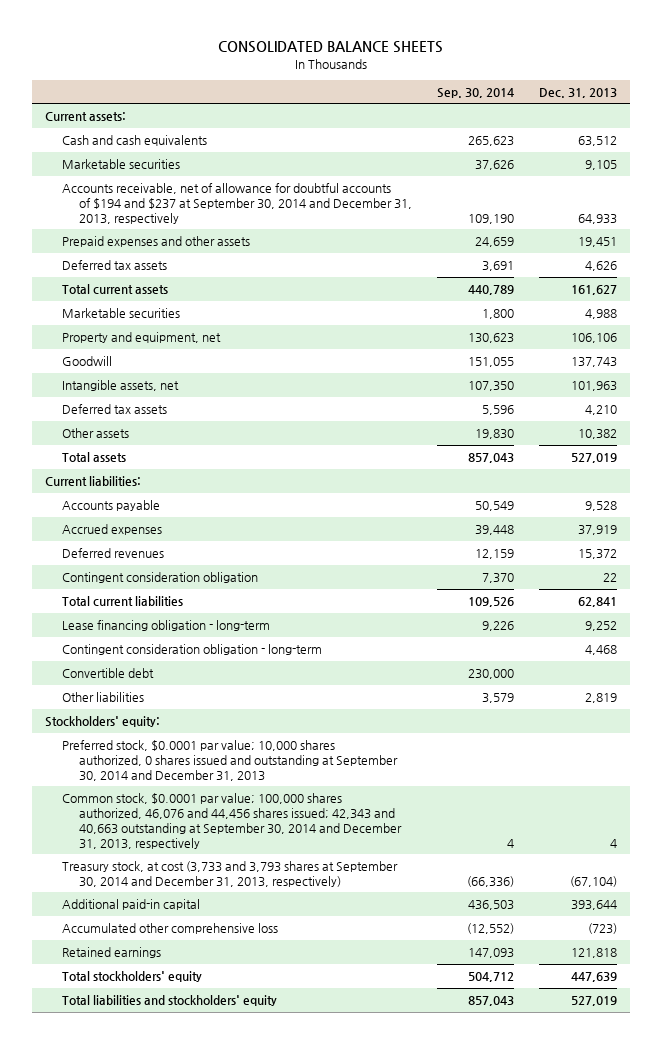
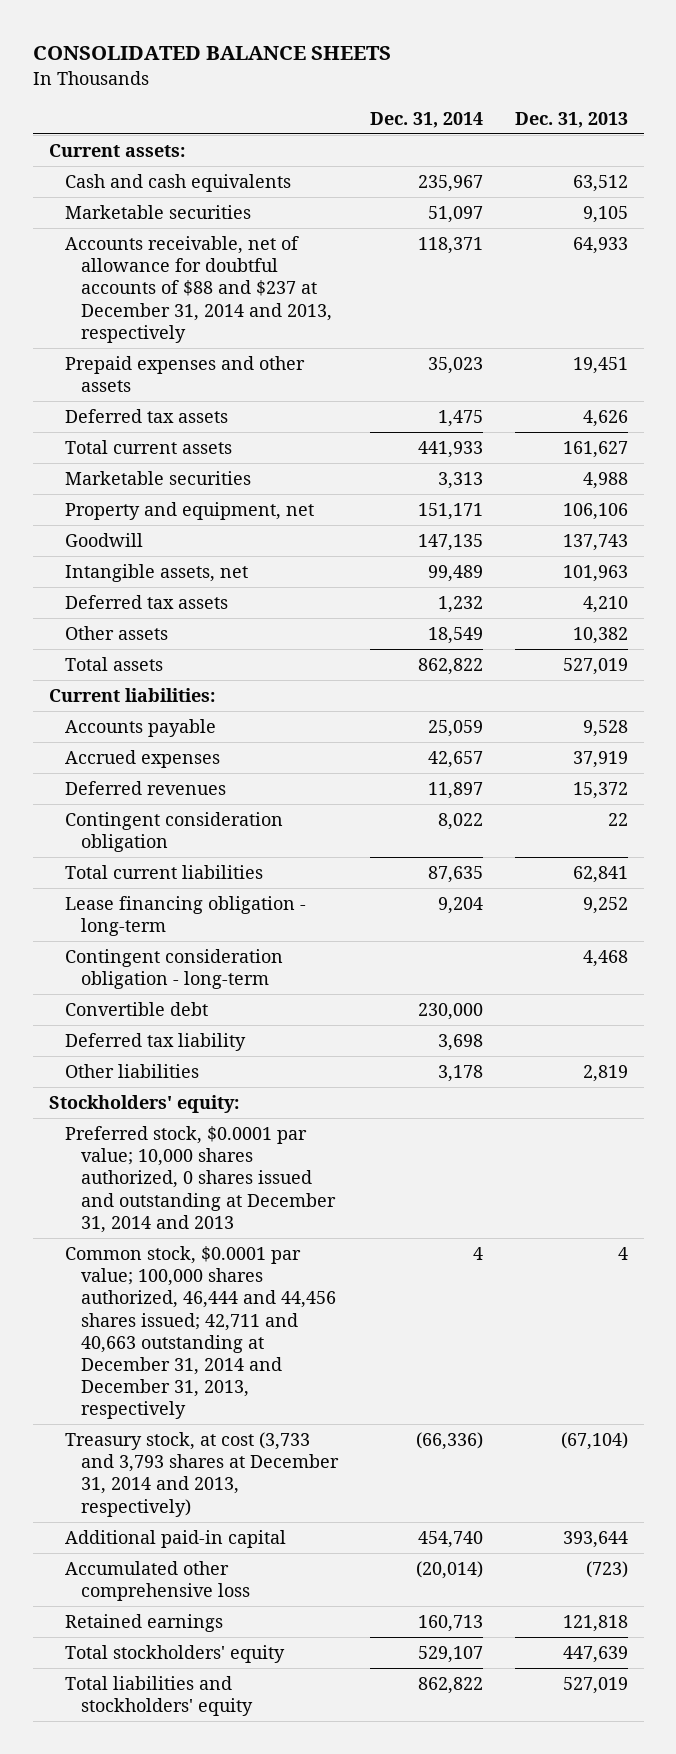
- | Sep. 30, 2014 | Dec. 31, 2013
+ | Dec. 31, 2014 | Dec. 31, 2013
- Accounts receivable, net of allowance for doubtful accounts of $194 and $237 at September 30, 2014 and December 31, 2013, respectively | 109,190 | 64,933
+ Accounts receivable, net of allowance for doubtful accounts of $88 and $237 at December 31, 2014 and 2013, respectively | 118,371 | 64,933
+ Deferred tax liability | 3,698 |
- Preferred stock, $0.0001 par value; 10,000 shares authorized, 0 shares issued and outstanding at September 30, 2014 and December 31, 2013
- Common stock, $0.0001 par value; 100,000 shares authorized, 46,076 and 44,456 shares issued; 42,343 and 40,663 outstanding at September 30, 2014 and December 31, 2013, respectively | 4 | 4
- Treasury stock, at cost (3,733 and 3,793 shares at September 30, 2014 and December 31, 2013, respectively) | (66,336) | (67,104)
+ Preferred stock, $0.0001 par value; 10,000 shares authorized, 0 shares issued and outstanding at December 31, 2014 and 2013
+ Common stock, $0.0001 par value; 100,000 shares authorized, 46,444 and 44,456 shares issued; 42,711 and 40,663 outstanding at December 31, 2014 and December 31, 2013, respectively | 4 | 4
+ Treasury stock, at cost (3,733 and 3,793 shares at December 31, 2014 and 2013, respectively) | (66,336) | (67,104)

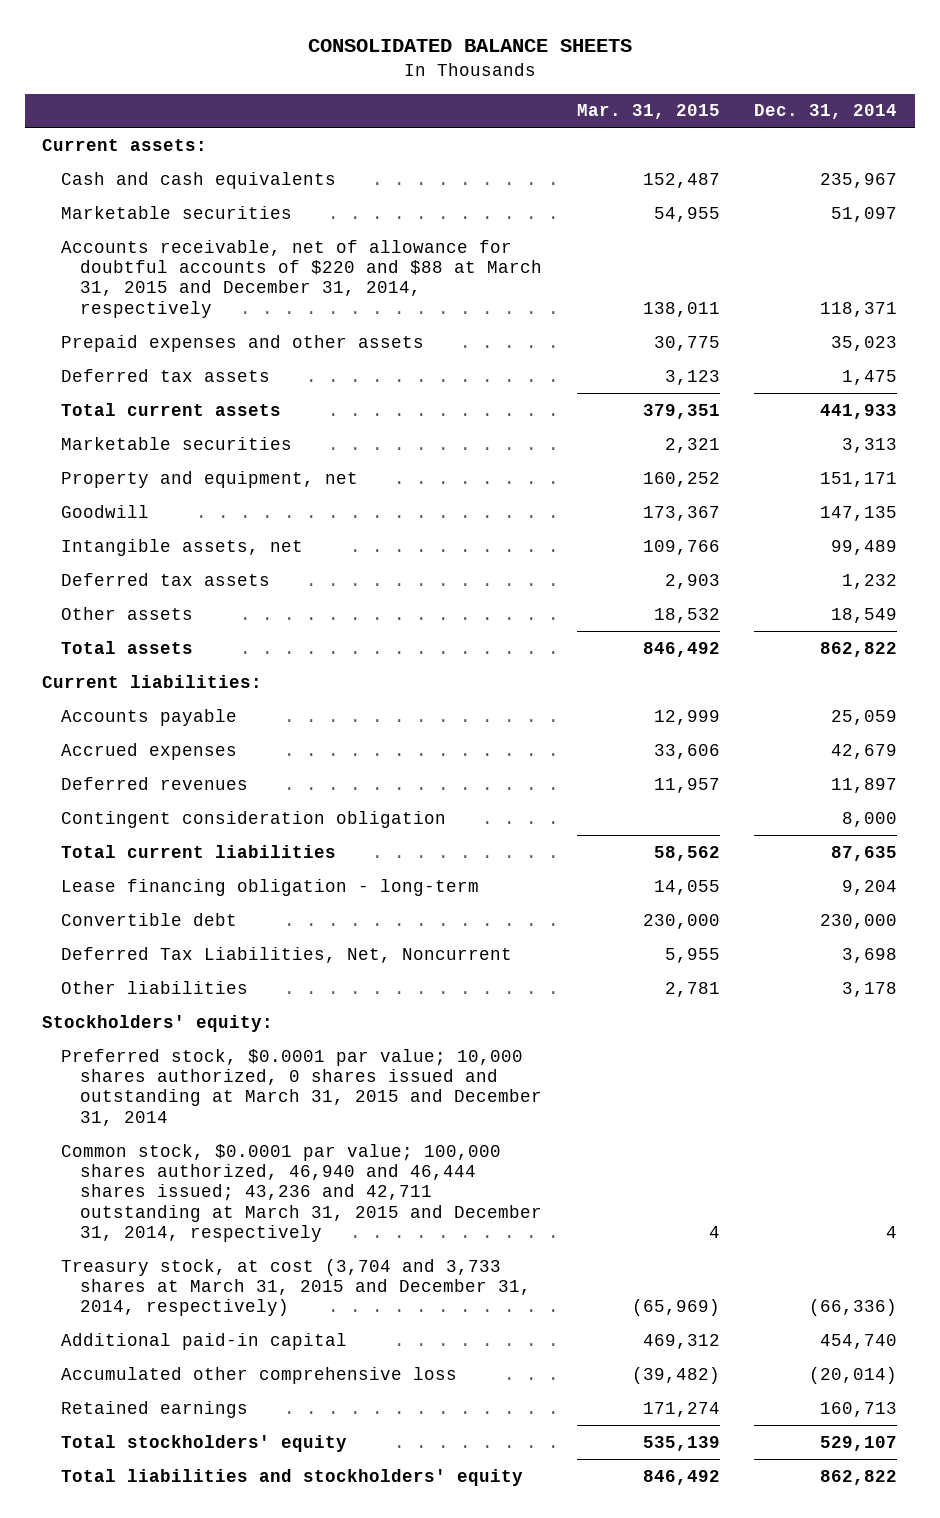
- | Dec. 31, 2014 | Dec. 31, 2013
+ | Mar. 31, 2015 | Dec. 31, 2014
- Accounts receivable, net of allowance for doubtful accounts of $88 and $237 at December 31, 2014 and 2013, respectively | 118,371 | 64,933
+ Accounts receivable, net of allowance for doubtful accounts of $220 and $88 at March 31, 2015 and December 31, 2014, respectively | 138,011 | 118,371
- Accrued expenses | 42,657 | 37,919
+ Accrued expenses | 33,606 | 42,679
- Contingent consideration obligation | 8,022 | 22
+ Contingent consideration obligation | | 8,000
- Contingent consideration obligation - long-term | | 4,468
- Deferred tax liability | 3,698 |
+ Deferred Tax Liabilities, Net, Noncurrent | 5,955 | 3,698
- Preferred stock, $0.0001 par value; 10,000 shares authorized, 0 shares issued and outstanding at December 31, 2014 and 2013
- Common stock, $0.0001 par value; 100,000 shares authorized, 46,444 and 44,456 shares issued; 42,711 and 40,663 outstanding at December 31, 2014 and December 31, 2013, respectively | 4 | 4
- Treasury stock, at cost (3,733 and 3,793 shares at December 31, 2014 and 2013, respectively) | (66,336) | (67,104)
+ Preferred stock, $0.0001 par value; 10,000 shares authorized, 0 shares issued and outstanding at March 31, 2015 and December 31, 2014
+ Common stock, $0.0001 par value; 100,000 shares authorized, 46,940 and 46,444 shares issued; 43,236 and 42,711 outstanding at March 31, 2015 and December 31, 2014, respectively | 4 | 4
+ Treasury stock, at cost (3,704 and 3,733 shares at March 31, 2015 and December 31, 2014, respectively) | (65,969) | (66,336)

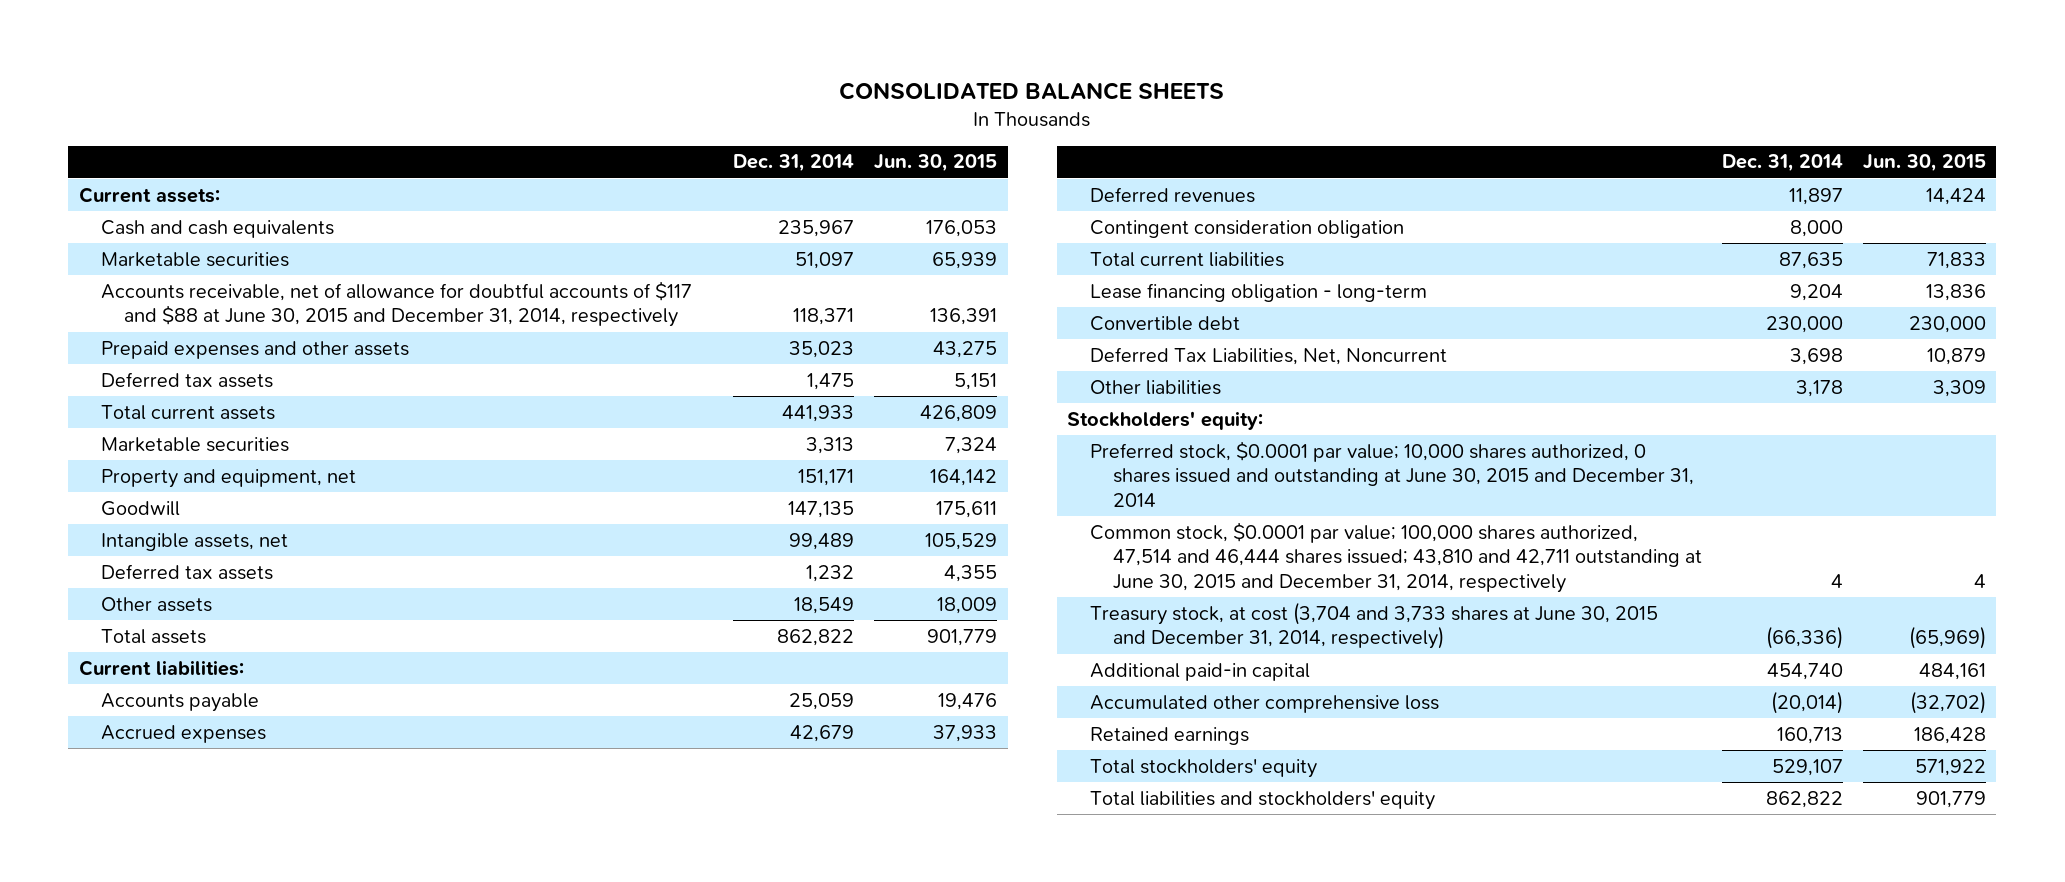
- | Mar. 31, 2015 | Dec. 31, 2014
+ | Dec. 31, 2014 | Jun. 30, 2015
- Accounts receivable, net of allowance for doubtful accounts of $220 and $88 at March 31, 2015 and December 31, 2014, respectively | 138,011 | 118,371
+ Accounts receivable, net of allowance for doubtful accounts of $117 and $88 at June 30, 2015 and December 31, 2014, respectively | 118,371 | 136,391
- Preferred stock, $0.0001 par value; 10,000 shares authorized, 0 shares issued and outstanding at March 31, 2015 and December 31, 2014
- Common stock, $0.0001 par value; 100,000 shares authorized, 46,940 and 46,444 shares issued; 43,236 and 42,711 outstanding at March 31, 2015 and December 31, 2014, respectively | 4 | 4
- Treasury stock, at cost (3,704 and 3,733 shares at March 31, 2015 and December 31, 2014, respectively) | (65,969) | (66,336)
+ Preferred stock, $0.0001 par value; 10,000 shares authorized, 0 shares issued and outstanding at June 30, 2015 and December 31, 2014
+ Common stock, $0.0001 par value; 100,000 shares authorized, 47,514 and 46,444 shares issued; 43,810 and 42,711 outstanding at June 30, 2015 and December 31, 2014, respectively | 4 | 4
+ Treasury stock, at cost (3,704 and 3,733 shares at June 30, 2015 and December 31, 2014, respectively) | (66,336) | (65,969)

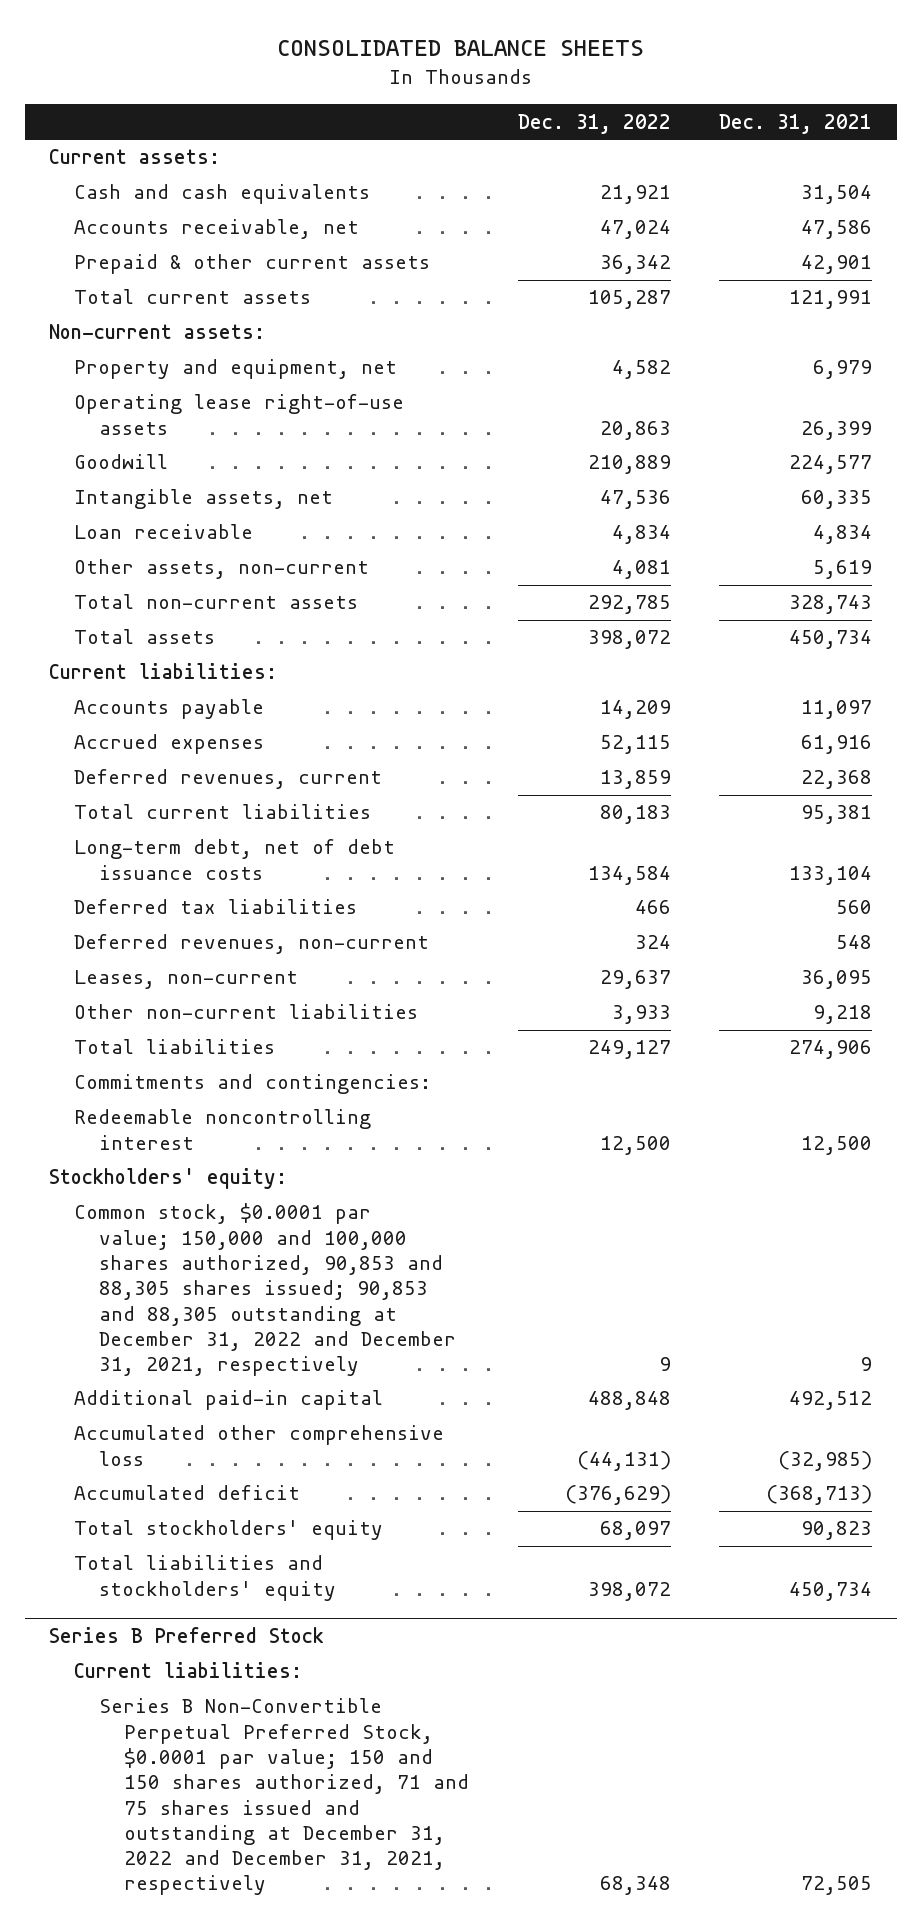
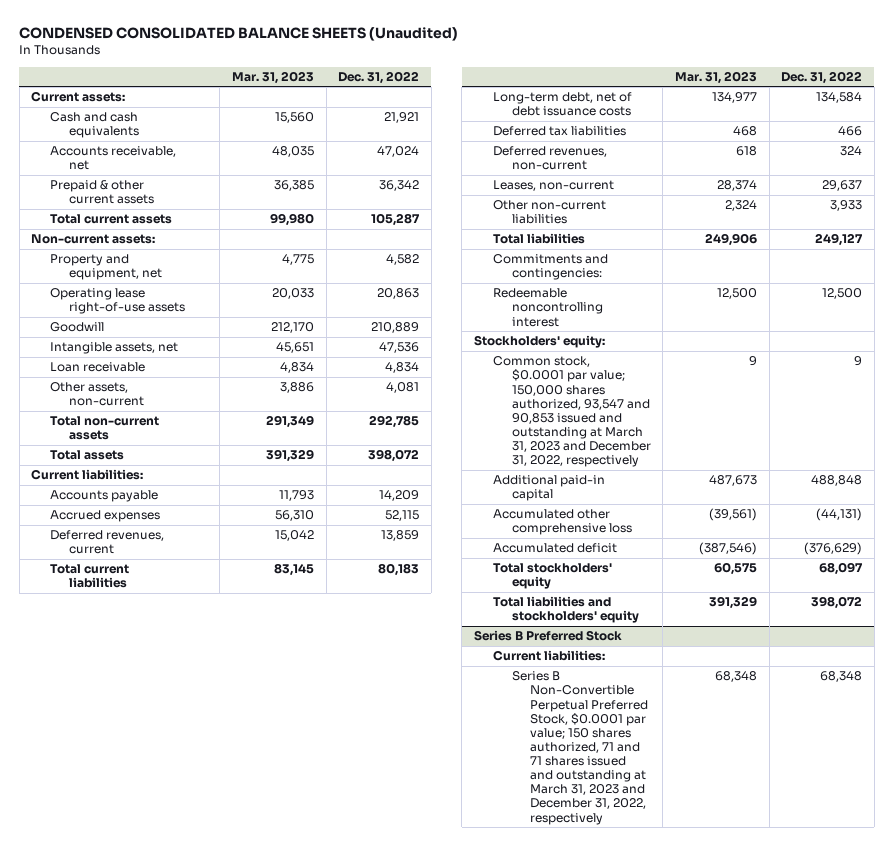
- CONSOLIDATED BALANCE SHEETS
+ CONDENSED CONSOLIDATED BALANCE SHEETS (Unaudited)
- | Dec. 31, 2022 | Dec. 31, 2021
+ | Mar. 31, 2023 | Dec. 31, 2022
- Common stock, $0.0001 par value; 150,000 and 100,000 shares authorized, 90,853 and 88,305 shares issued; 90,853 and 88,305 outstanding at December 31, 2022 and December 31, 2021, respectively | 9 | 9
+ Common stock, $0.0001 par value; 150,000 shares authorized, 93,547 and 90,853 issued and outstanding at March 31, 2023 and December 31, 2022, respectively | 9 | 9
@ Series B Preferred Stock
- Series B Non-Convertible Perpetual Preferred Stock, $0.0001 par value; 150 and 150 shares authorized, 71 and 75 shares issued and outstanding at December 31, 2022 and December 31, 2021, respectively | 68,348 | 72,505
+ Series B Non-Convertible Perpetual Preferred Stock, $0.0001 par value; 150 shares authorized, 71 and 71 shares issued and outstanding at March 31, 2023 and December 31, 2022, respectively | 68,348 | 68,348

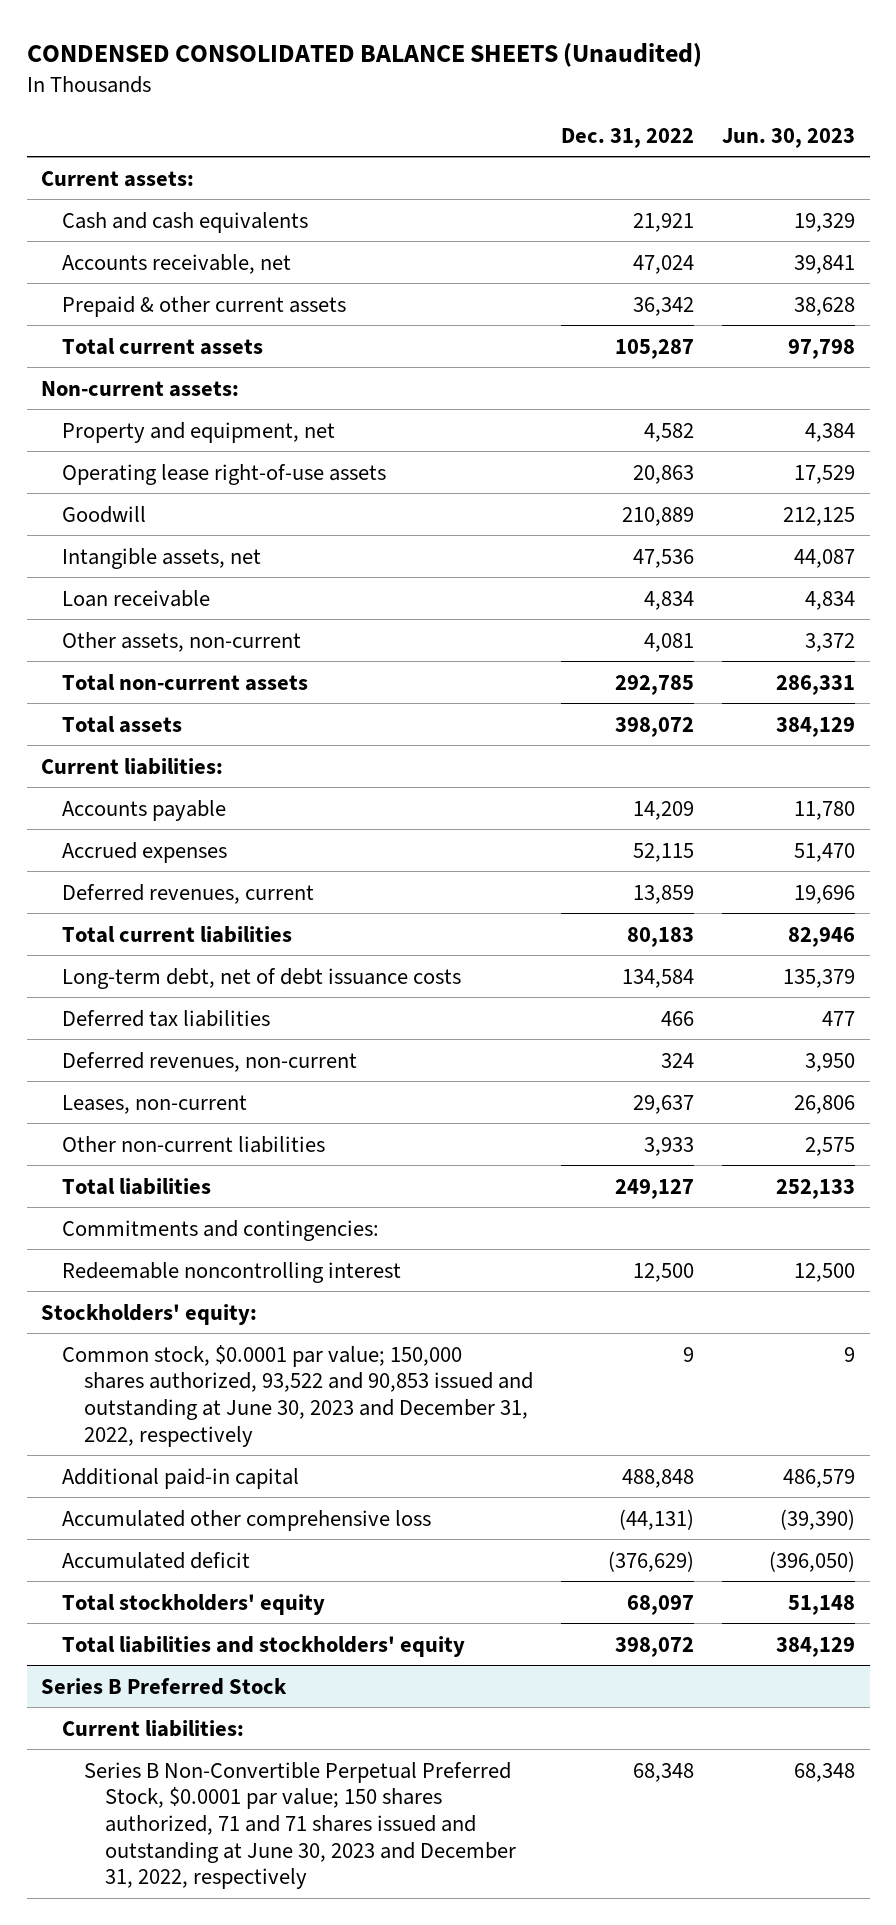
- | Mar. 31, 2023 | Dec. 31, 2022
+ | Dec. 31, 2022 | Jun. 30, 2023
- Common stock, $0.0001 par value; 150,000 shares authorized, 93,547 and 90,853 issued and outstanding at March 31, 2023 and December 31, 2022, respectively | 9 | 9
+ Common stock, $0.0001 par value; 150,000 shares authorized, 93,522 and 90,853 issued and outstanding at June 30, 2023 and December 31, 2022, respectively | 9 | 9
@ Series B Preferred Stock
- Series B Non-Convertible Perpetual Preferred Stock, $0.0001 par value; 150 shares authorized, 71 and 71 shares issued and outstanding at March 31, 2023 and December 31, 2022, respectively | 68,348 | 68,348
+ Series B Non-Convertible Perpetual Preferred Stock, $0.0001 par value; 150 shares authorized, 71 and 71 shares issued and outstanding at June 30, 2023 and December 31, 2022, respectively | 68,348 | 68,348

